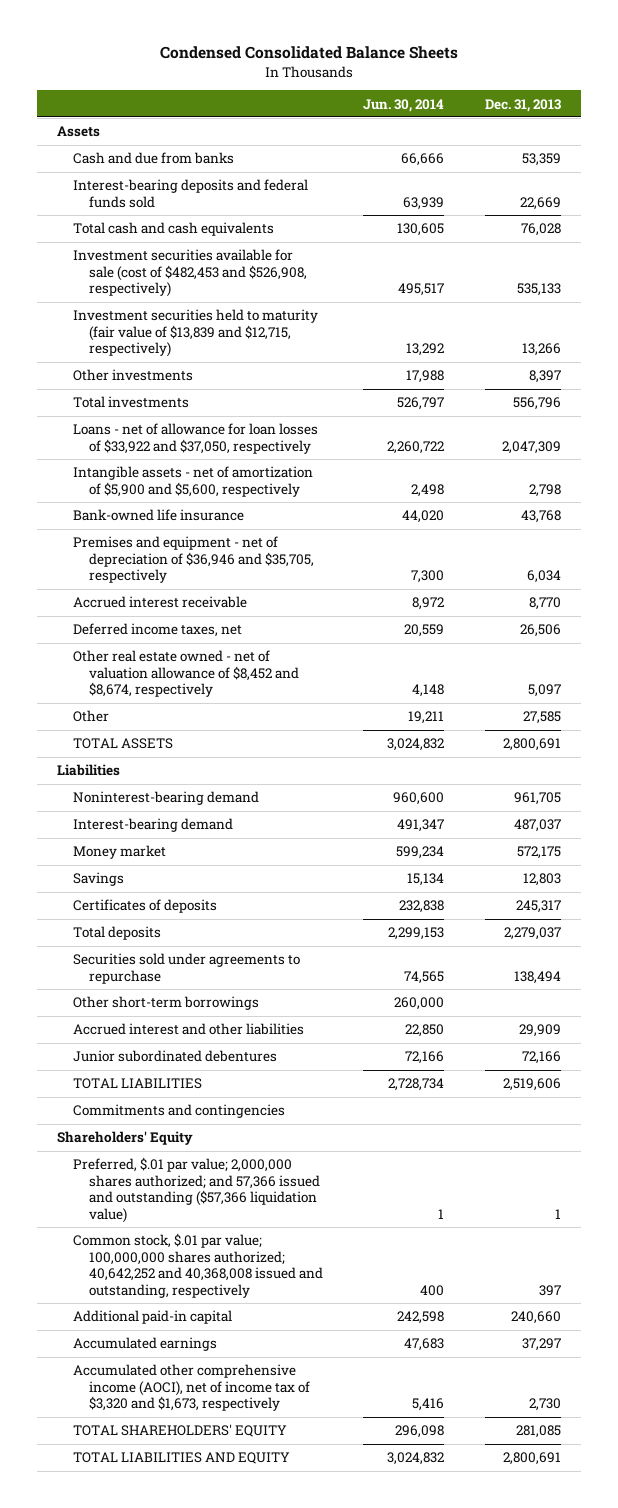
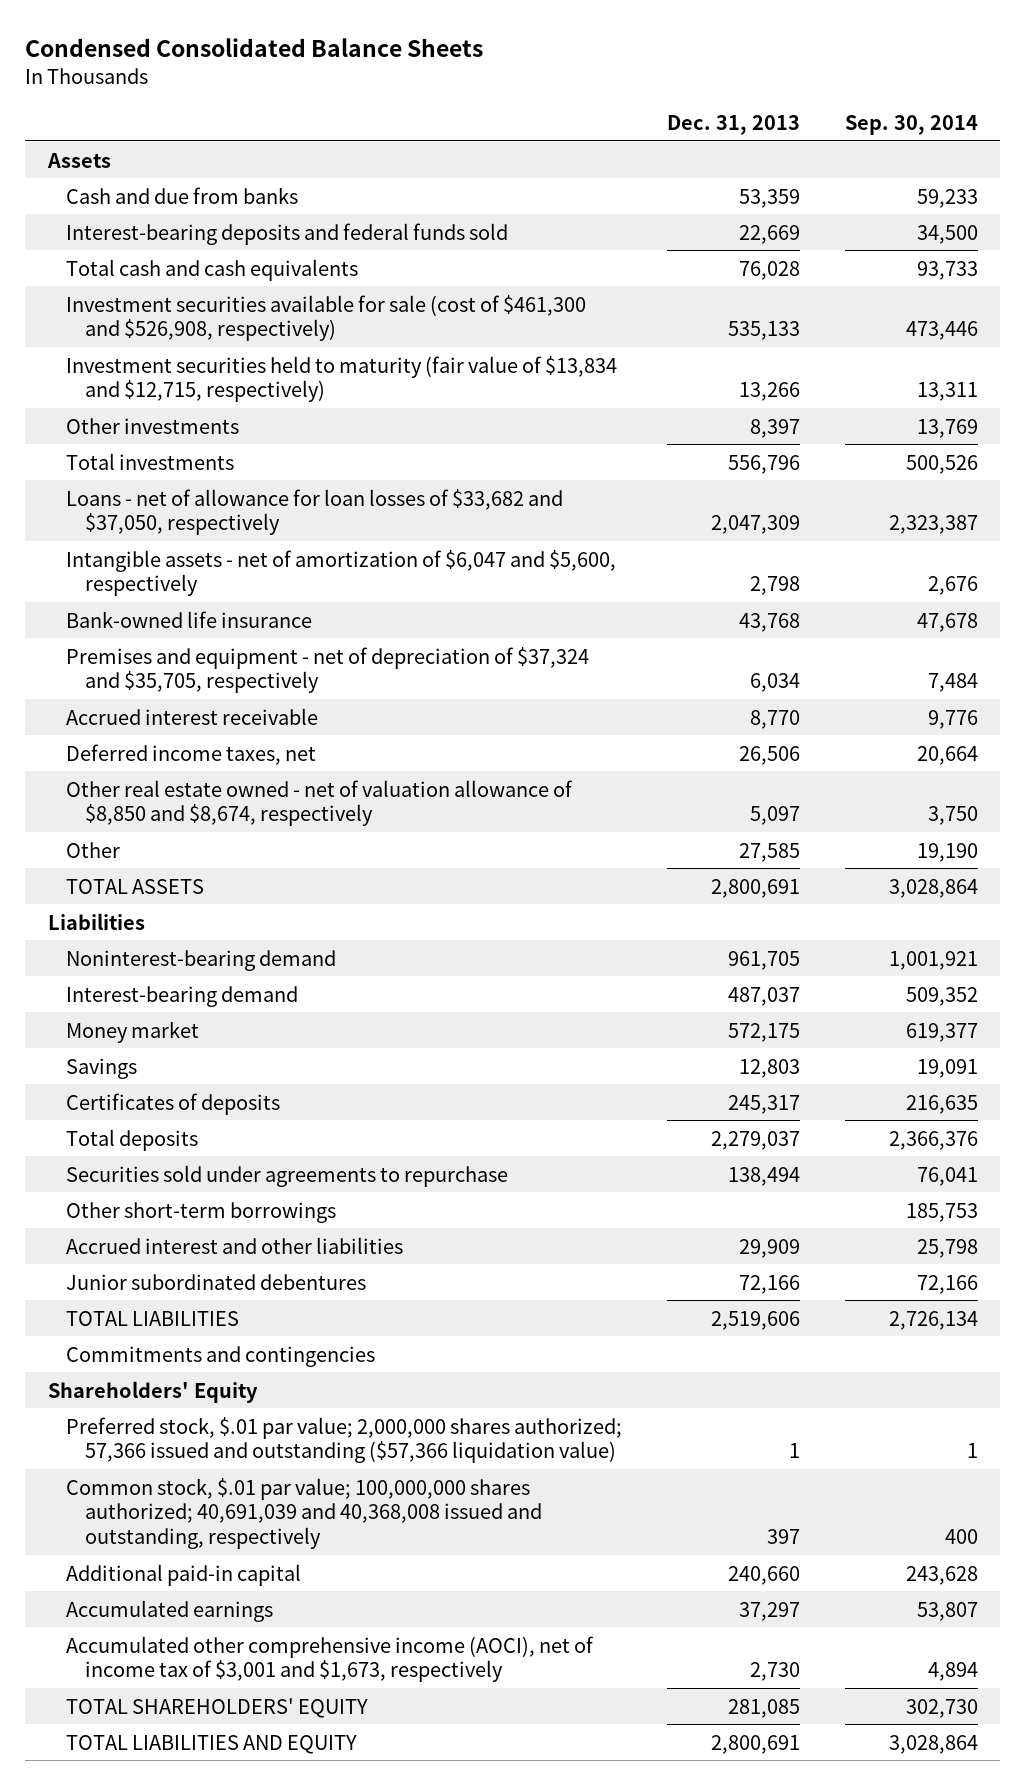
- | Jun. 30, 2014 | Dec. 31, 2013
+ | Dec. 31, 2013 | Sep. 30, 2014
- Investment securities available for sale (cost of $482,453 and $526,908, respectively) | 495,517 | 535,133
- Investment securities held to maturity (fair value of $13,839 and $12,715, respectively) | 13,292 | 13,266
+ Investment securities available for sale (cost of $461,300 and $526,908, respectively) | 535,133 | 473,446
+ Investment securities held to maturity (fair value of $13,834 and $12,715, respectively) | 13,266 | 13,311
- Loans - net of allowance for loan losses of $33,922 and $37,050, respectively | 2,260,722 | 2,047,309
- Intangible assets - net of amortization of $5,900 and $5,600, respectively | 2,498 | 2,798
+ Loans - net of allowance for loan losses of $33,682 and $37,050, respectively | 2,047,309 | 2,323,387
+ Intangible assets - net of amortization of $6,047 and $5,600, respectively | 2,798 | 2,676
- Premises and equipment - net of depreciation of $36,946 and $35,705, respectively | 7,300 | 6,034
+ Premises and equipment - net of depreciation of $37,324 and $35,705, respectively | 6,034 | 7,484
- Other real estate owned - net of valuation allowance of $8,452 and $8,674, respectively | 4,148 | 5,097
+ Other real estate owned - net of valuation allowance of $8,850 and $8,674, respectively | 5,097 | 3,750
- Preferred, $.01 par value; 2,000,000 shares authorized; and 57,366 issued and outstanding ($57,366 liquidation value) | 1 | 1
- Common stock, $.01 par value; 100,000,000 shares authorized; 40,642,252 and 40,368,008 issued and outstanding, respectively | 400 | 397
+ Preferred stock, $.01 par value; 2,000,000 shares authorized; 57,366 issued and outstanding ($57,366 liquidation value) | 1 | 1
+ Common stock, $.01 par value; 100,000,000 shares authorized; 40,691,039 and 40,368,008 issued and outstanding, respectively | 397 | 400
- Accumulated other comprehensive income (AOCI), net of income tax of $3,320 and $1,673, respectively | 5,416 | 2,730
+ Accumulated other comprehensive income (AOCI), net of income tax of $3,001 and $1,673, respectively | 2,730 | 4,894

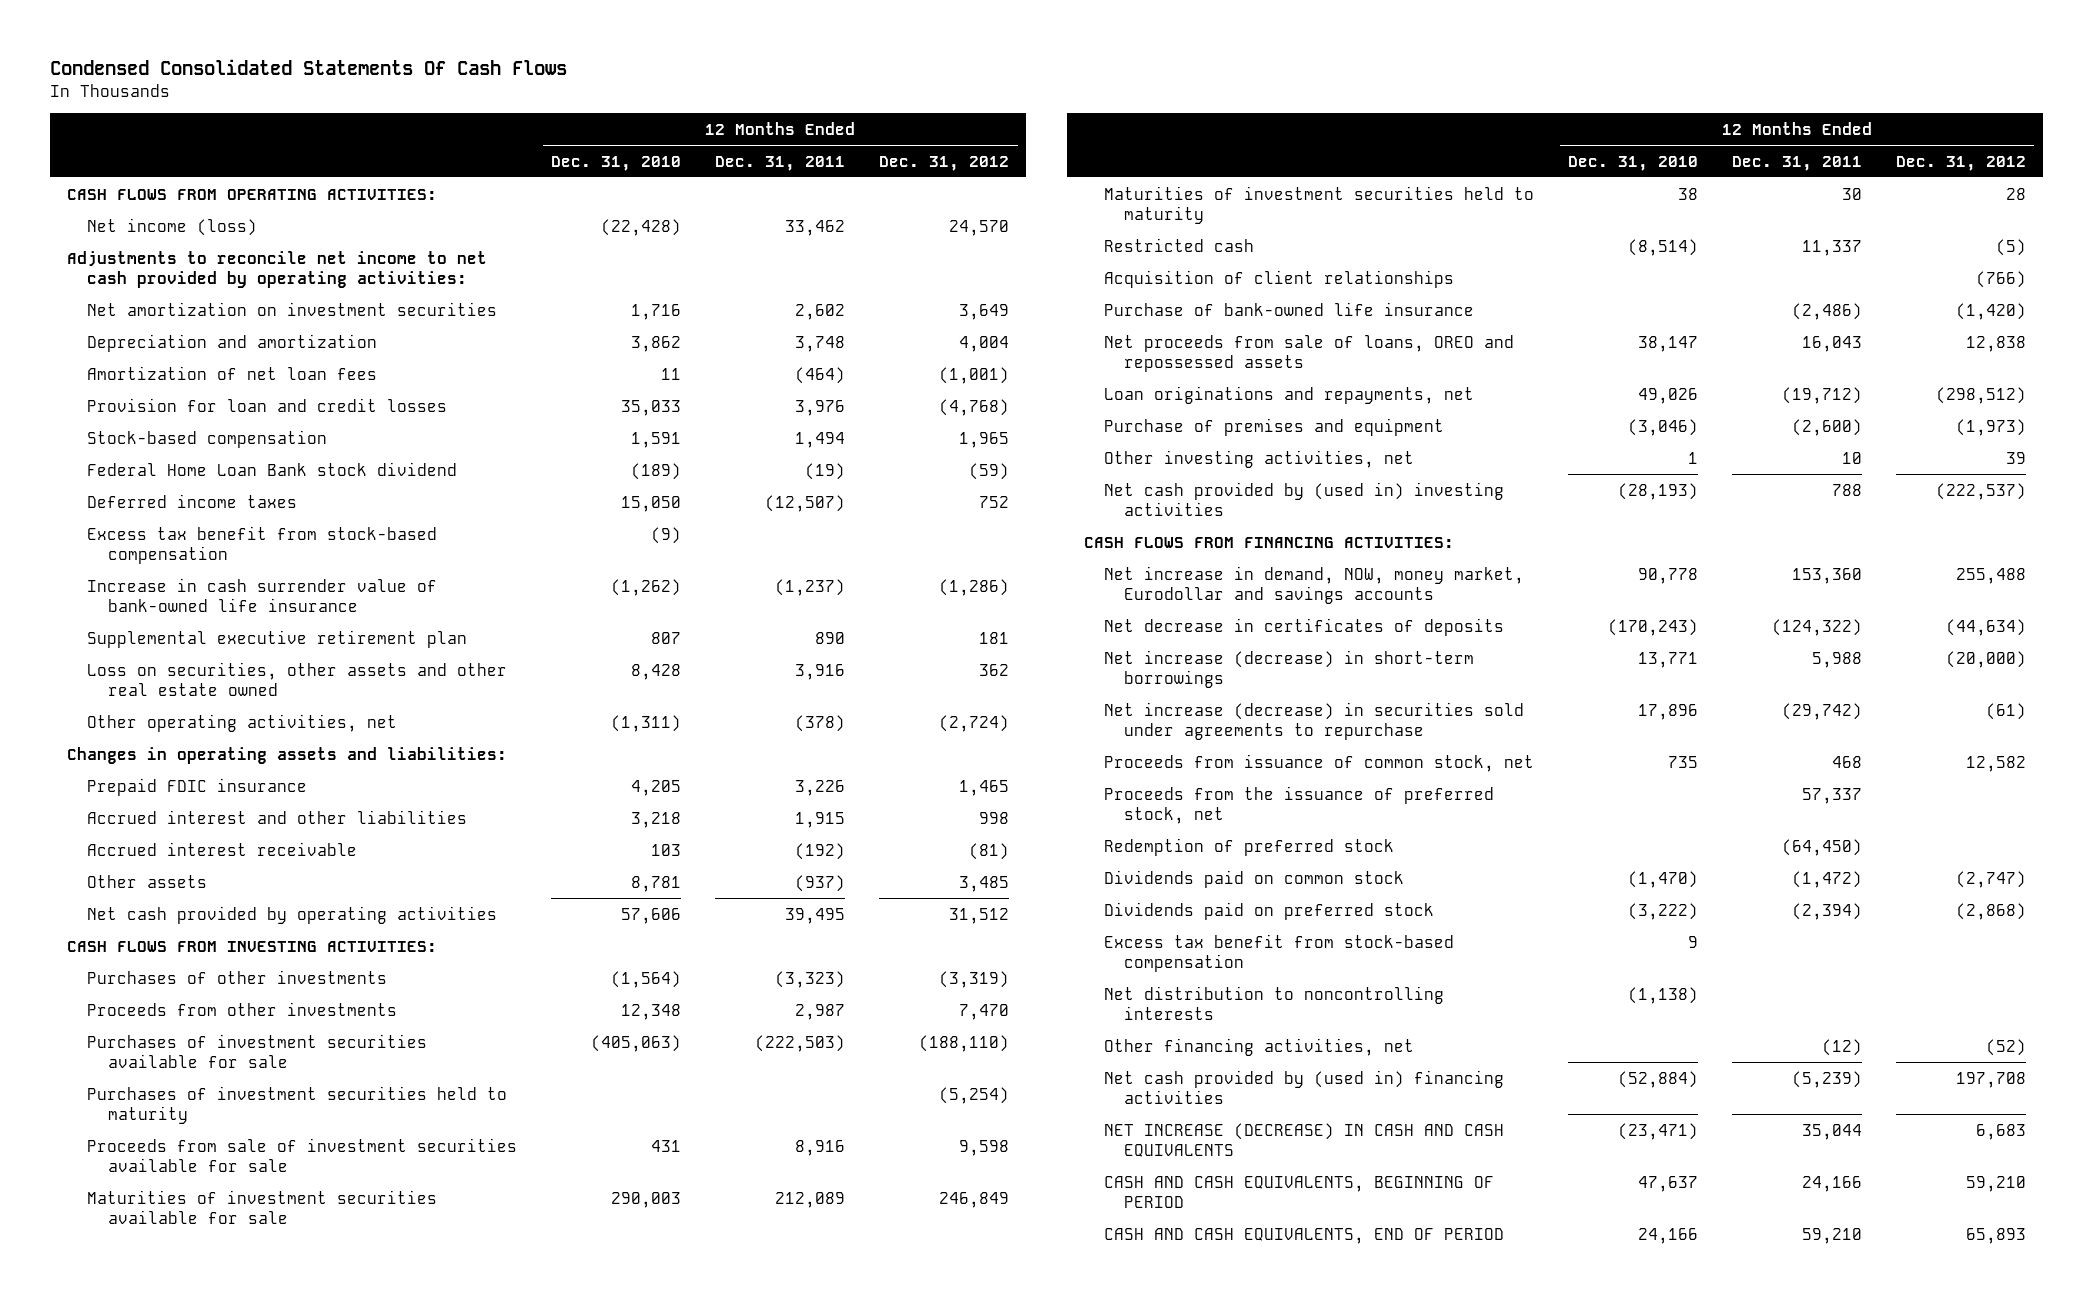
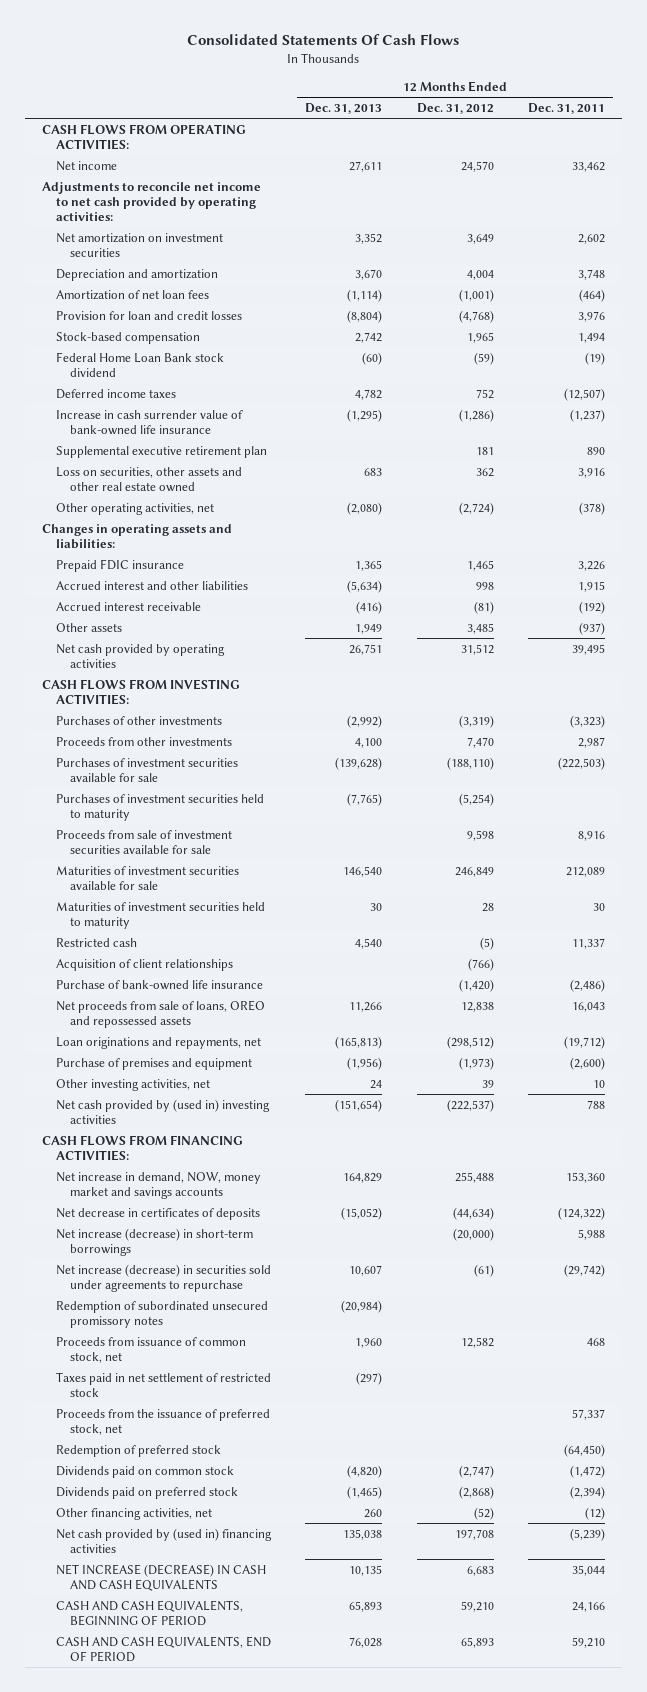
- Condensed Consolidated Statements Of Cash Flows
+ Consolidated Statements Of Cash Flows
- | 12 Months Ended Dec. 31, 2010 | 12 Months Ended Dec. 31, 2011 | 12 Months Ended Dec. 31, 2012
+ | 12 Months Ended Dec. 31, 2013 | 12 Months Ended Dec. 31, 2012 | 12 Months Ended Dec. 31, 2011
- Net income (loss) | (22,428) | 33,462 | 24,570
+ Net income | 27,611 | 24,570 | 33,462
- Excess tax benefit from stock-based compensation | (9) | |
- Net increase in demand, NOW, money market, Eurodollar and savings accounts | 90,778 | 153,360 | 255,488
+ Net increase in demand, NOW, money market and savings accounts | 164,829 | 255,488 | 153,360
+ Redemption of subordinated unsecured promissory notes | (20,984) | |
+ Taxes paid in net settlement of restricted stock | (297) | |
- Excess tax benefit from stock-based compensation | 9 | |
- Net distribution to noncontrolling interests | (1,138) | |

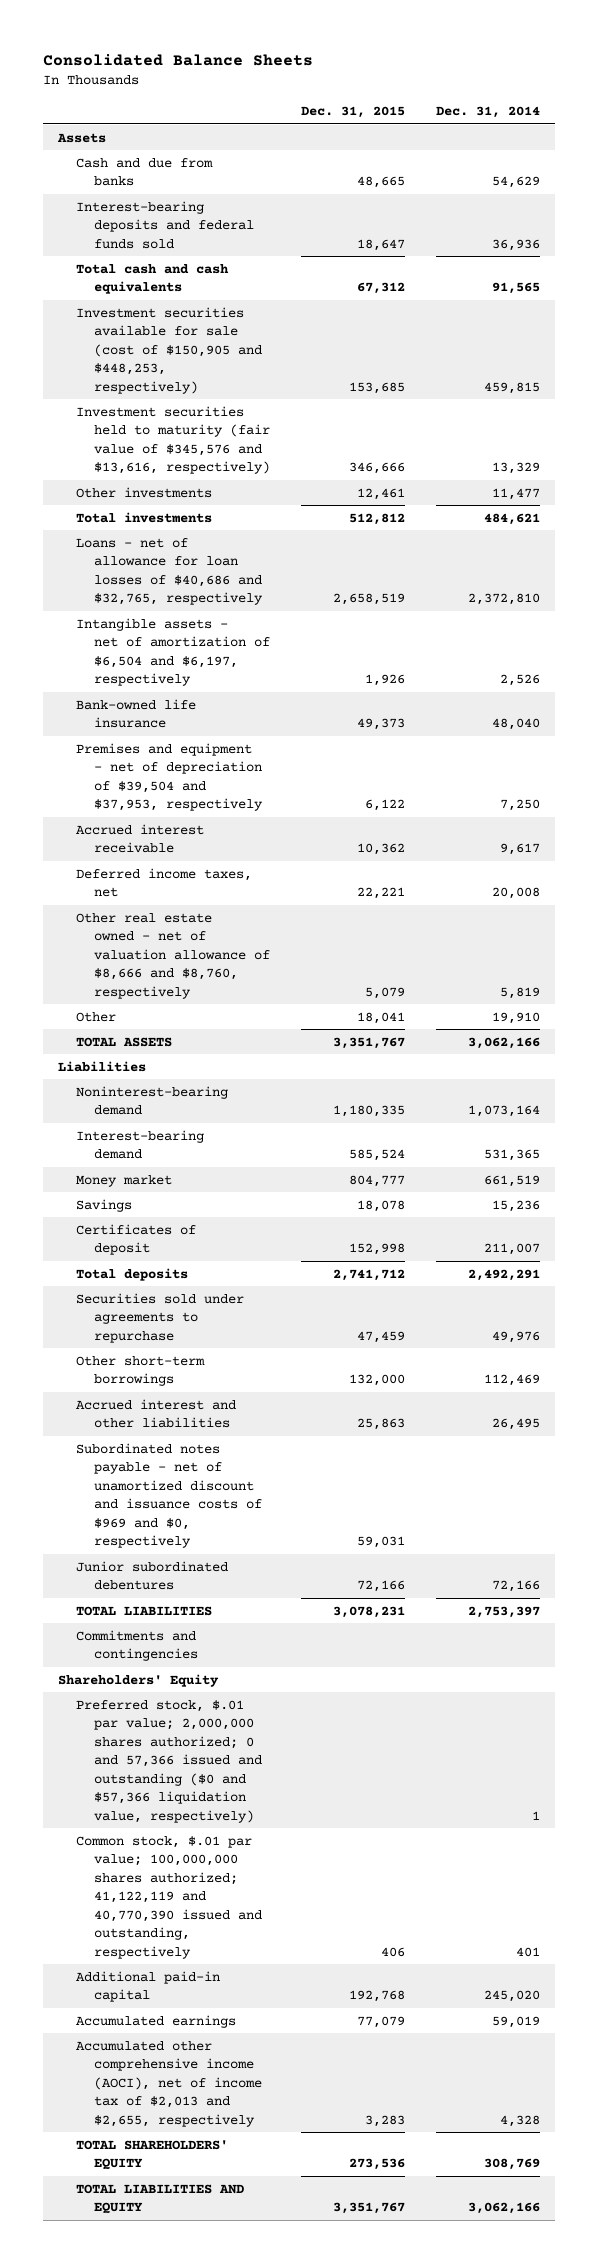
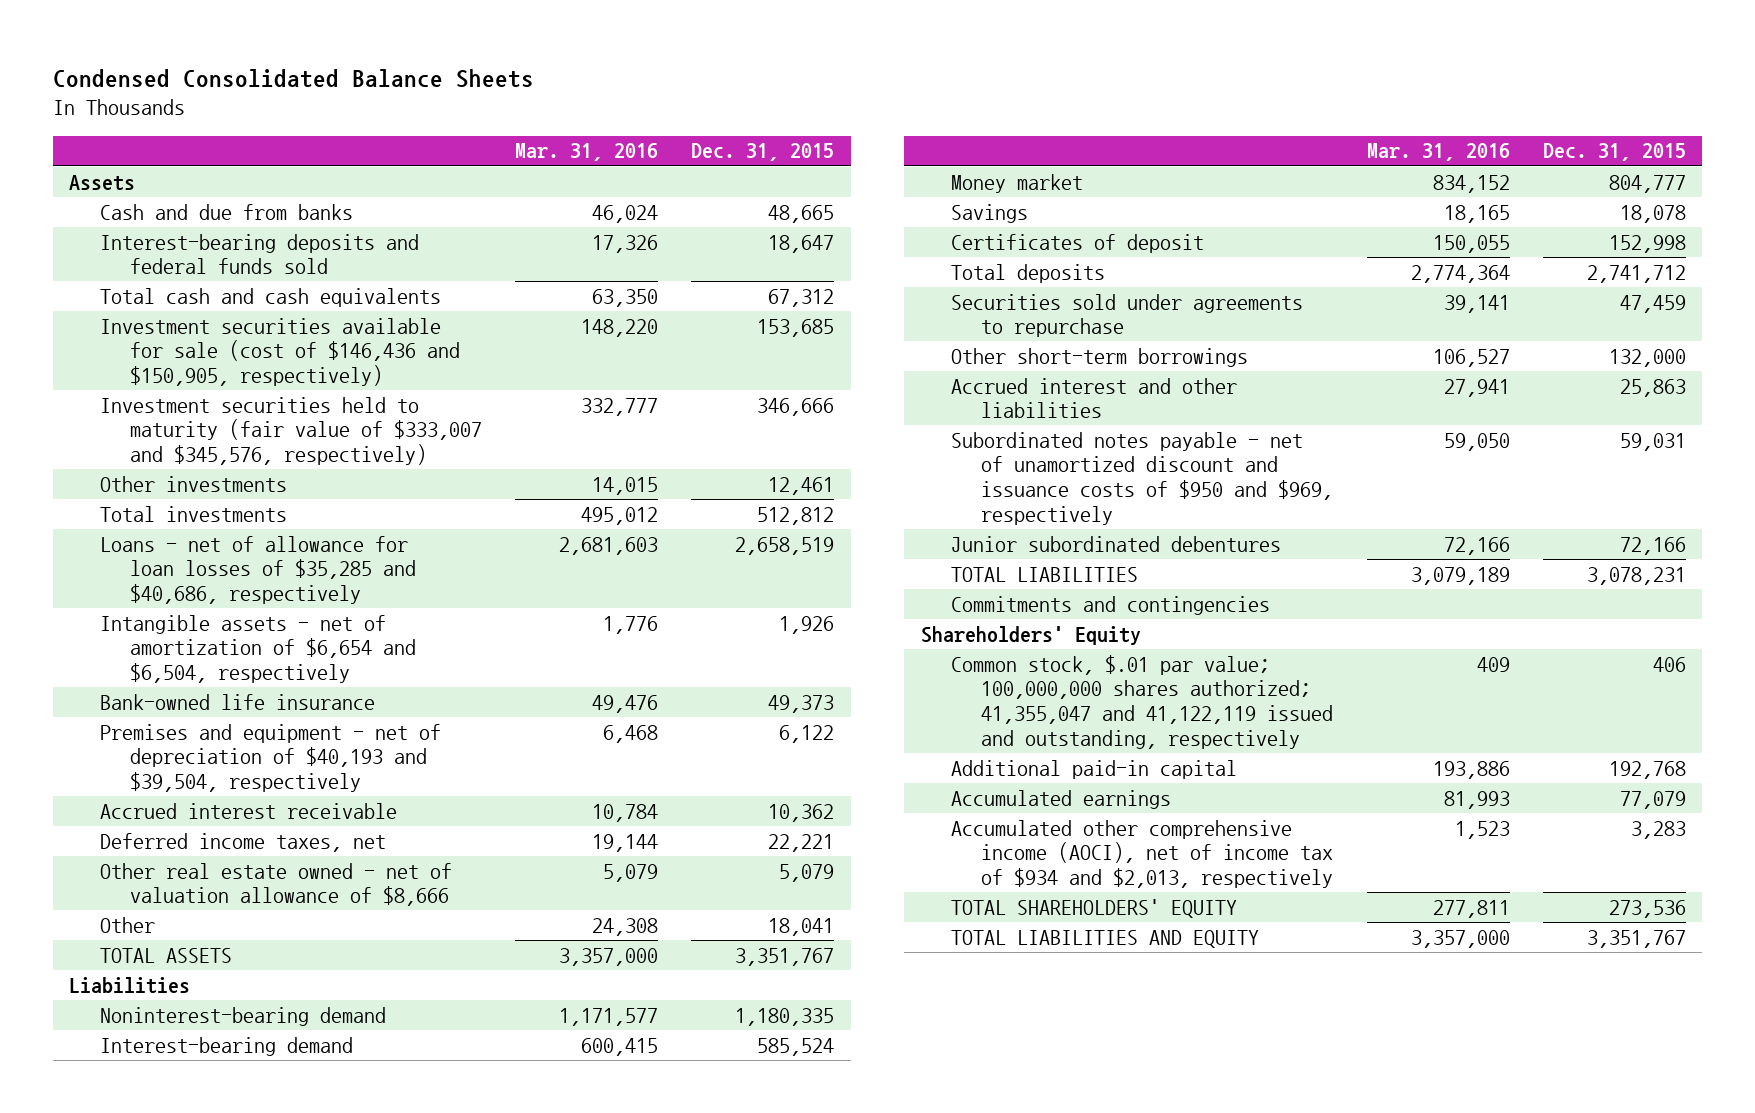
- Consolidated Balance Sheets
+ Condensed Consolidated Balance Sheets
- | Dec. 31, 2015 | Dec. 31, 2014
+ | Mar. 31, 2016 | Dec. 31, 2015
- Investment securities available for sale (cost of $150,905 and $448,253, respectively) | 153,685 | 459,815
- Investment securities held to maturity (fair value of $345,576 and $13,616, respectively) | 346,666 | 13,329
+ Investment securities available for sale (cost of $146,436 and $150,905, respectively) | 148,220 | 153,685
+ Investment securities held to maturity (fair value of $333,007 and $345,576, respectively) | 332,777 | 346,666
- Loans - net of allowance for loan losses of $40,686 and $32,765, respectively | 2,658,519 | 2,372,810
- Intangible assets - net of amortization of $6,504 and $6,197, respectively | 1,926 | 2,526
+ Loans - net of allowance for loan losses of $35,285 and $40,686, respectively | 2,681,603 | 2,658,519
+ Intangible assets - net of amortization of $6,654 and $6,504, respectively | 1,776 | 1,926
- Premises and equipment - net of depreciation of $39,504 and $37,953, respectively | 6,122 | 7,250
+ Premises and equipment - net of depreciation of $40,193 and $39,504, respectively | 6,468 | 6,122
- Other real estate owned - net of valuation allowance of $8,666 and $8,760, respectively | 5,079 | 5,819
+ Other real estate owned - net of valuation allowance of $8,666 | 5,079 | 5,079
- Subordinated notes payable - net of unamortized discount and issuance costs of $969 and $0, respectively | 59,031 |
+ Subordinated notes payable - net of unamortized discount and issuance costs of $950 and $969, respectively | 59,050 | 59,031
- Preferred stock, $.01 par value; 2,000,000 shares authorized; 0 and 57,366 issued and outstanding ($0 and $57,366 liquidation value, respectively) | | 1
- Common stock, $.01 par value; 100,000,000 shares authorized; 41,122,119 and 40,770,390 issued and outstanding, respectively | 406 | 401
+ Common stock, $.01 par value; 100,000,000 shares authorized; 41,355,047 and 41,122,119 issued and outstanding, respectively | 409 | 406
- Accumulated other comprehensive income (AOCI), net of income tax of $2,013 and $2,655, respectively | 3,283 | 4,328
+ Accumulated other comprehensive income (AOCI), net of income tax of $934 and $2,013, respectively | 1,523 | 3,283

